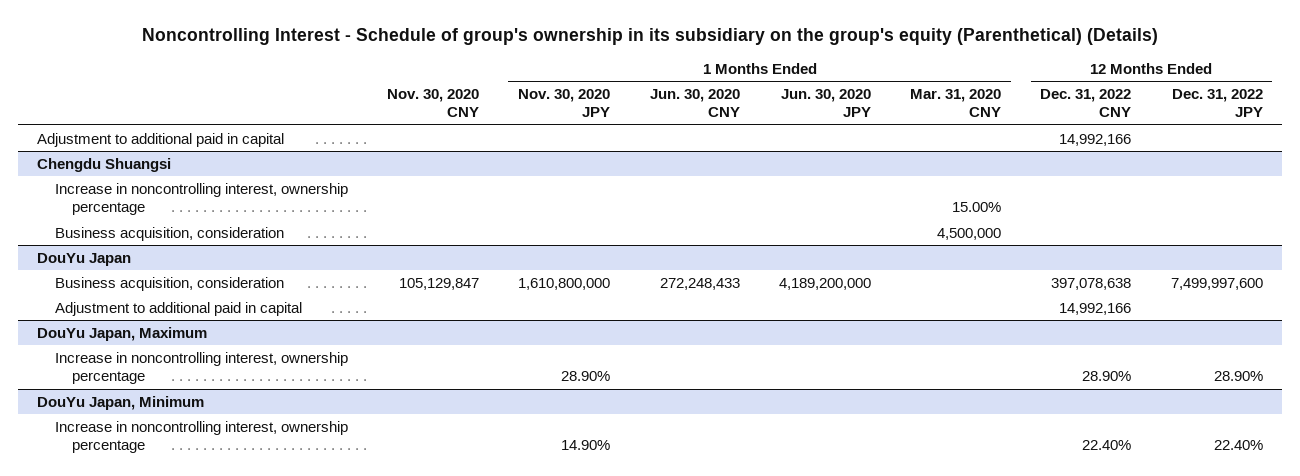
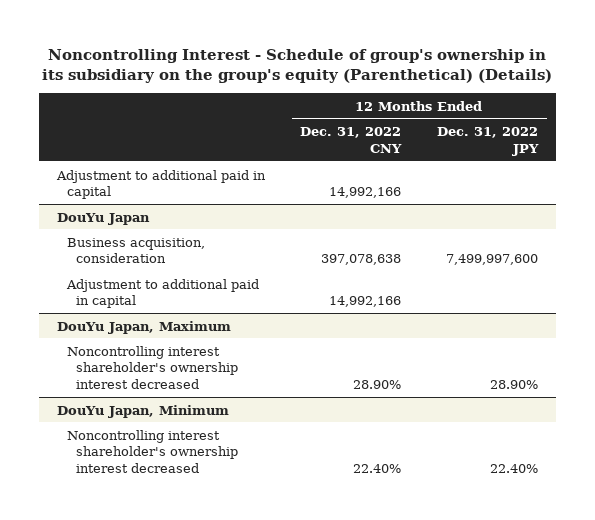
- | Nov. 30, 2020 CNY | 1 Months Ended Nov. 30, 2020 JPY | 1 Months Ended Jun. 30, 2020 CNY | 1 Months Ended Jun. 30, 2020 JPY | 1 Months Ended Mar. 31, 2020 CNY | 12 Months Ended Dec. 31, 2022 CNY | 12 Months Ended Dec. 31, 2022 JPY
+ | 12 Months Ended Dec. 31, 2022 CNY | 12 Months Ended Dec. 31, 2022 JPY
- Chengdu Shuangsi
- Increase in noncontrolling interest, ownership percentage | | | | | 15.00% | |
- Business acquisition, consideration | | | | | 4,500,000 | |
@ DouYu Japan, Maximum
- Increase in noncontrolling interest, ownership percentage | | 28.90% | | | | 28.90% | 28.90%
+ Noncontrolling interest shareholder's ownership interest decreased | 28.90% | 28.90%
@ DouYu Japan, Minimum
- Increase in noncontrolling interest, ownership percentage | | 14.90% | | | | 22.40% | 22.40%
+ Noncontrolling interest shareholder's ownership interest decreased | 22.40% | 22.40%

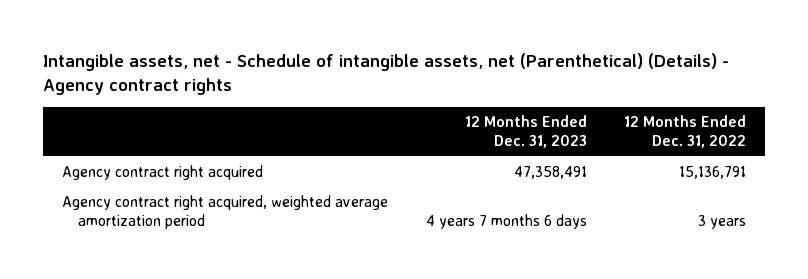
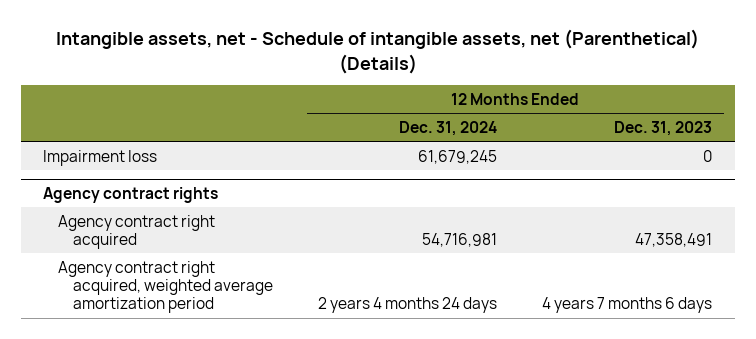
- Intangible assets, net - Schedule of intangible assets, net (Parenthetical) (Details) - Agency contract rights
+ Intangible assets, net - Schedule of intangible assets, net (Parenthetical) (Details)
- | 12 Months Ended Dec. 31, 2023 | 12 Months Ended Dec. 31, 2022
+ | 12 Months Ended Dec. 31, 2024 | 12 Months Ended Dec. 31, 2023
+ Impairment loss | 61,679,245 | 0
+ Agency contract rights

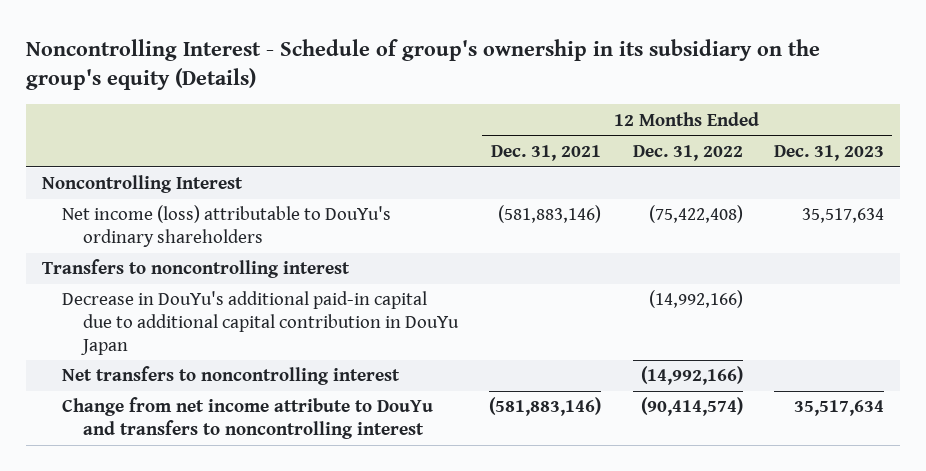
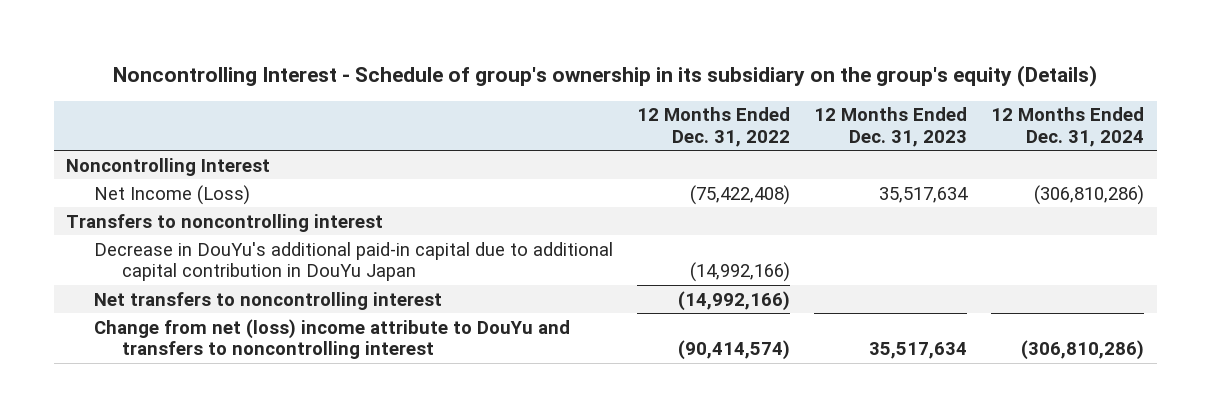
- | 12 Months Ended Dec. 31, 2021 | 12 Months Ended Dec. 31, 2022 | 12 Months Ended Dec. 31, 2023
+ | 12 Months Ended Dec. 31, 2022 | 12 Months Ended Dec. 31, 2023 | 12 Months Ended Dec. 31, 2024
- Net income (loss) attributable to DouYu's ordinary shareholders | (581,883,146) | (75,422,408) | 35,517,634
+ Net Income (Loss) | (75,422,408) | 35,517,634 | (306,810,286)
- Change from net income attribute to DouYu and transfers to noncontrolling interest | (581,883,146) | (90,414,574) | 35,517,634
+ Change from net (loss) income attribute to DouYu and transfers to noncontrolling interest | (90,414,574) | 35,517,634 | (306,810,286)

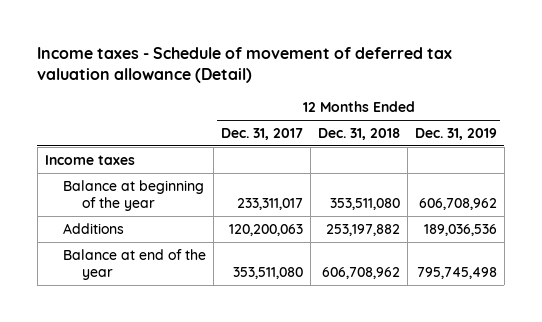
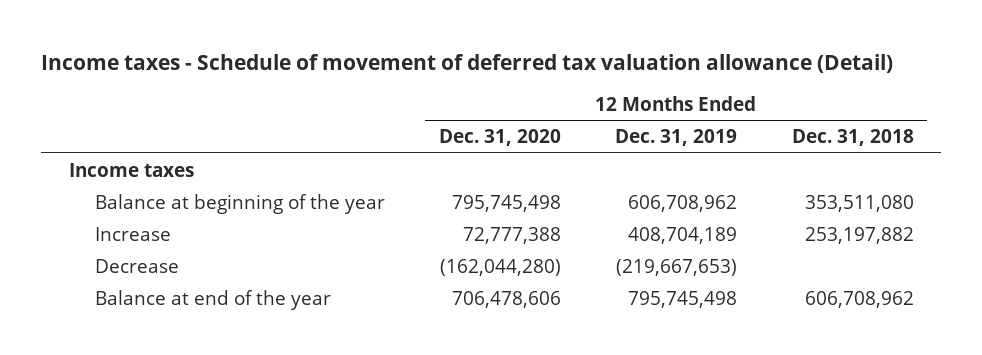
- | 12 Months Ended Dec. 31, 2017 | 12 Months Ended Dec. 31, 2018 | 12 Months Ended Dec. 31, 2019
+ | 12 Months Ended Dec. 31, 2020 | 12 Months Ended Dec. 31, 2019 | 12 Months Ended Dec. 31, 2018
- Additions | 120,200,063 | 253,197,882 | 189,036,536
+ Increase | 72,777,388 | 408,704,189 | 253,197,882
+ Decrease | (162,044,280) | (219,667,653) |

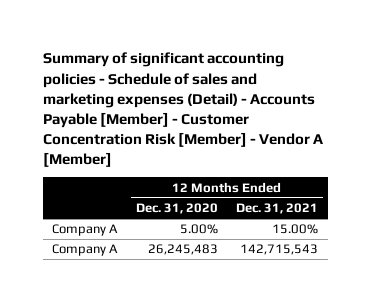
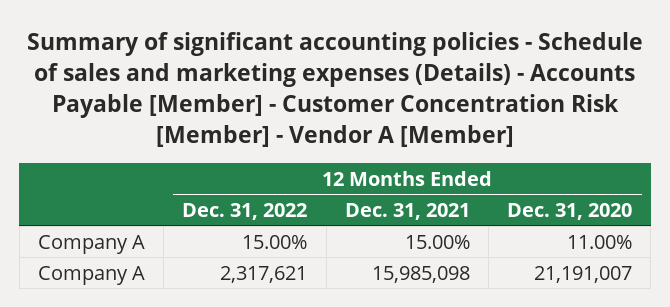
- Summary of significant accounting policies - Schedule of sales and marketing expenses (Detail) - Accounts Payable [Member] - Customer Concentration Risk [Member] - Vendor A [Member]
+ Summary of significant accounting policies - Schedule of sales and marketing expenses (Details) - Accounts Payable [Member] - Customer Concentration Risk [Member] - Vendor A [Member]
- | 12 Months Ended Dec. 31, 2020 | 12 Months Ended Dec. 31, 2021
+ | 12 Months Ended Dec. 31, 2022 | 12 Months Ended Dec. 31, 2021 | 12 Months Ended Dec. 31, 2020
- Company A | 5.00% | 15.00%
- Company A | 26,245,483 | 142,715,543
+ Company A | 15.00% | 15.00% | 11.00%
+ Company A | 2,317,621 | 15,985,098 | 21,191,007

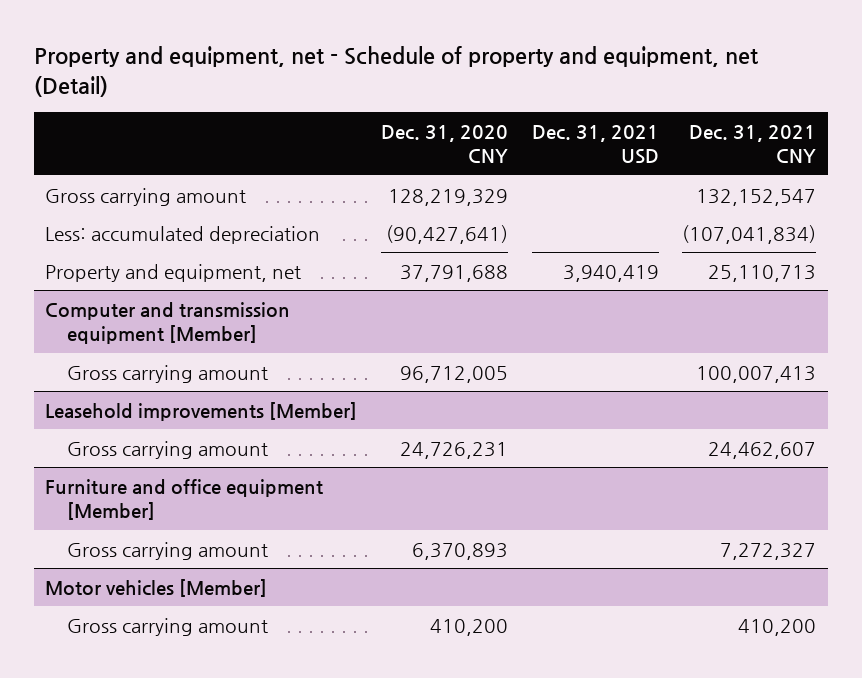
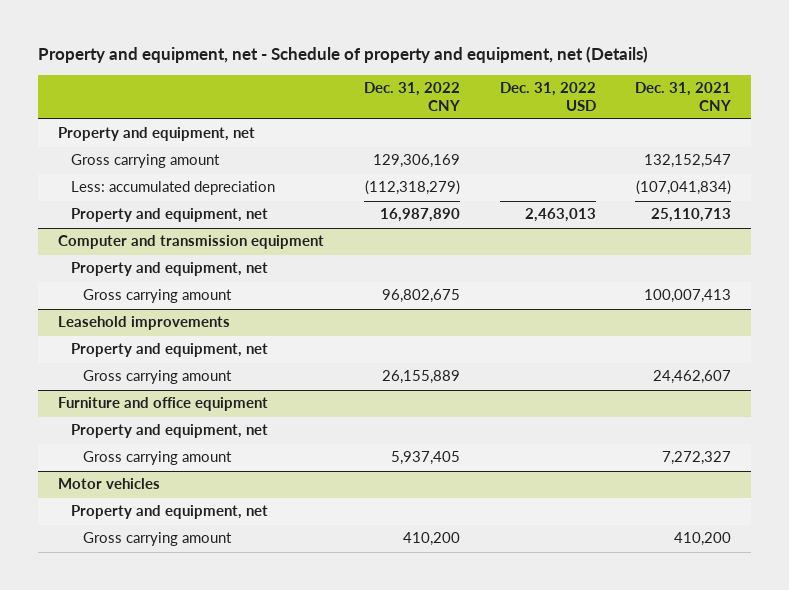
- Property and equipment, net - Schedule of property and equipment, net (Detail)
+ Property and equipment, net - Schedule of property and equipment, net (Details)
- | Dec. 31, 2020 CNY | Dec. 31, 2021 USD | Dec. 31, 2021 CNY
+ | Dec. 31, 2022 CNY | Dec. 31, 2022 USD | Dec. 31, 2021 CNY
+ Property and equipment, net
- Computer and transmission equipment [Member]
+ Computer and transmission equipment
+ Property and equipment, net
- Leasehold improvements [Member]
+ Leasehold improvements
+ Property and equipment, net
- Furniture and office equipment [Member]
+ Furniture and office equipment
+ Property and equipment, net
- Motor vehicles [Member]
+ Motor vehicles
+ Property and equipment, net

